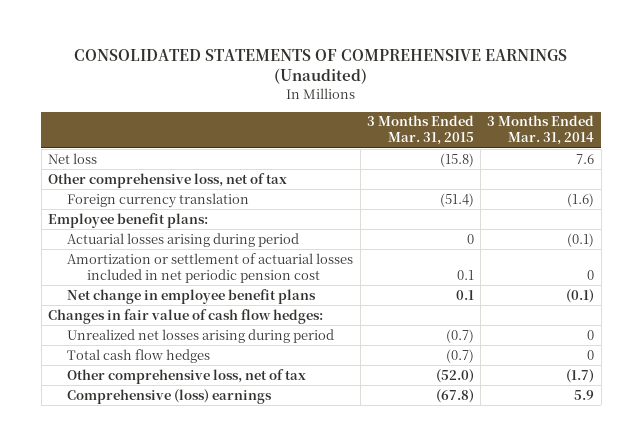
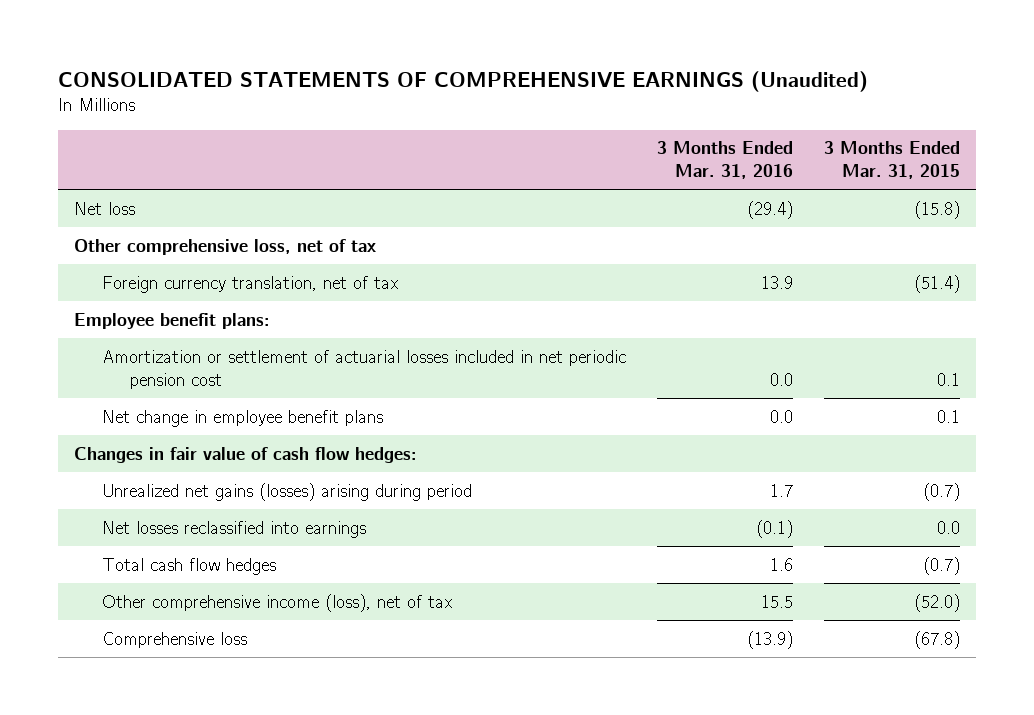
- | 3 Months Ended Mar. 31, 2015 | 3 Months Ended Mar. 31, 2014
+ | 3 Months Ended Mar. 31, 2016 | 3 Months Ended Mar. 31, 2015
- Foreign currency translation | (51.4) | (1.6)
+ Foreign currency translation, net of tax | 13.9 | (51.4)
- Actuarial losses arising during period | 0 | (0.1)
- Unrealized net losses arising during period | (0.7) | 0
+ Unrealized net gains (losses) arising during period | 1.7 | (0.7)
+ Net losses reclassified into earnings | (0.1) | 0.0
- Other comprehensive loss, net of tax | (52.0) | (1.7)
- Comprehensive (loss) earnings | (67.8) | 5.9
+ Other comprehensive income (loss), net of tax | 15.5 | (52.0)
+ Comprehensive loss | (13.9) | (67.8)

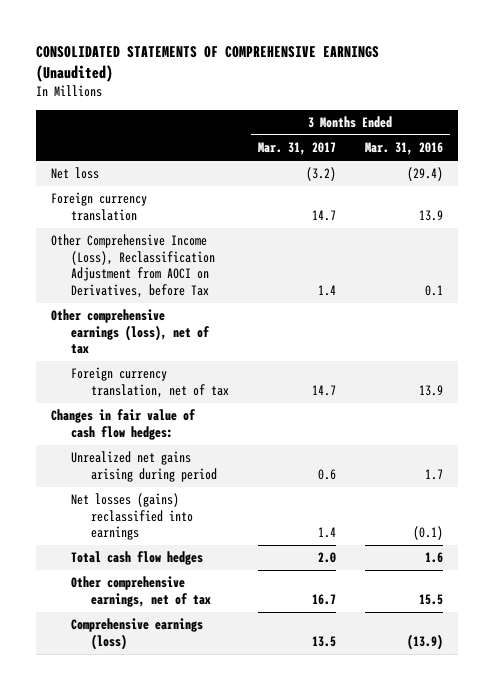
- | 3 Months Ended Mar. 31, 2016 | 3 Months Ended Mar. 31, 2015
+ | 3 Months Ended Mar. 31, 2017 | 3 Months Ended Mar. 31, 2016
- Other comprehensive loss, net of tax
+ Foreign currency translation | 14.7 | 13.9
+ Other Comprehensive Income (Loss), Reclassification Adjustment from AOCI on Derivatives, before Tax | 1.4 | 0.1
+ Other comprehensive earnings (loss), net of tax
- Employee benefit plans:
- Amortization or settlement of actuarial losses included in net periodic pension cost | 0.0 | 0.1
- Net change in employee benefit plans | 0.0 | 0.1
- Unrealized net gains (losses) arising during period | 1.7 | (0.7)
- Net losses reclassified into earnings | (0.1) | 0.0
+ Unrealized net gains arising during period | 0.6 | 1.7
+ Net losses (gains) reclassified into earnings | 1.4 | (0.1)
- Other comprehensive income (loss), net of tax | 15.5 | (52.0)
- Comprehensive loss | (13.9) | (67.8)
+ Other comprehensive earnings, net of tax | 16.7 | 15.5
+ Comprehensive earnings (loss) | 13.5 | (13.9)

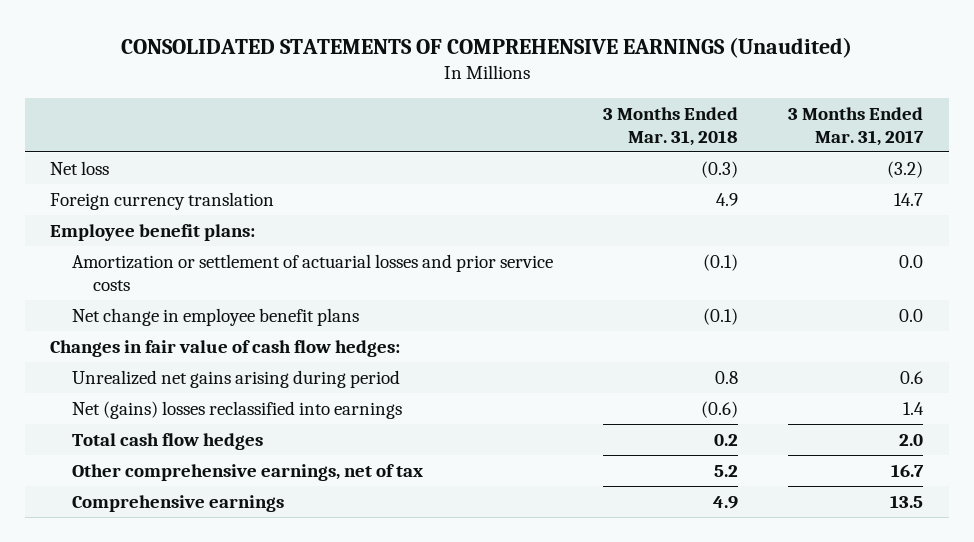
- | 3 Months Ended Mar. 31, 2017 | 3 Months Ended Mar. 31, 2016
+ | 3 Months Ended Mar. 31, 2018 | 3 Months Ended Mar. 31, 2017
- Other Comprehensive Income (Loss), Reclassification Adjustment from AOCI on Derivatives, before Tax | 1.4 | 0.1
- Other comprehensive earnings (loss), net of tax
- Foreign currency translation, net of tax | 14.7 | 13.9
+ Employee benefit plans:
+ Amortization or settlement of actuarial losses and prior service costs | (0.1) | 0.0
+ Net change in employee benefit plans | (0.1) | 0.0
- Net losses (gains) reclassified into earnings | 1.4 | (0.1)
+ Net (gains) losses reclassified into earnings | (0.6) | 1.4
- Comprehensive earnings (loss) | 13.5 | (13.9)
+ Comprehensive earnings | 4.9 | 13.5

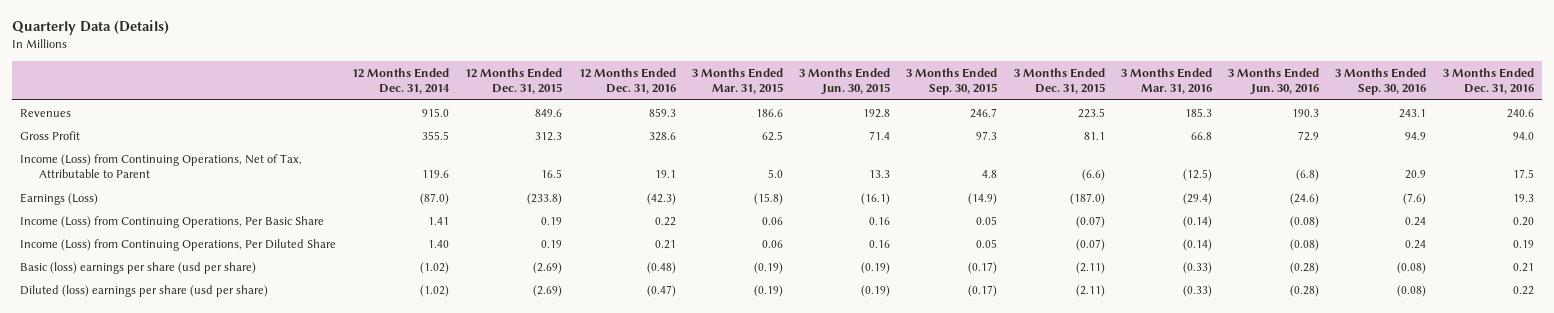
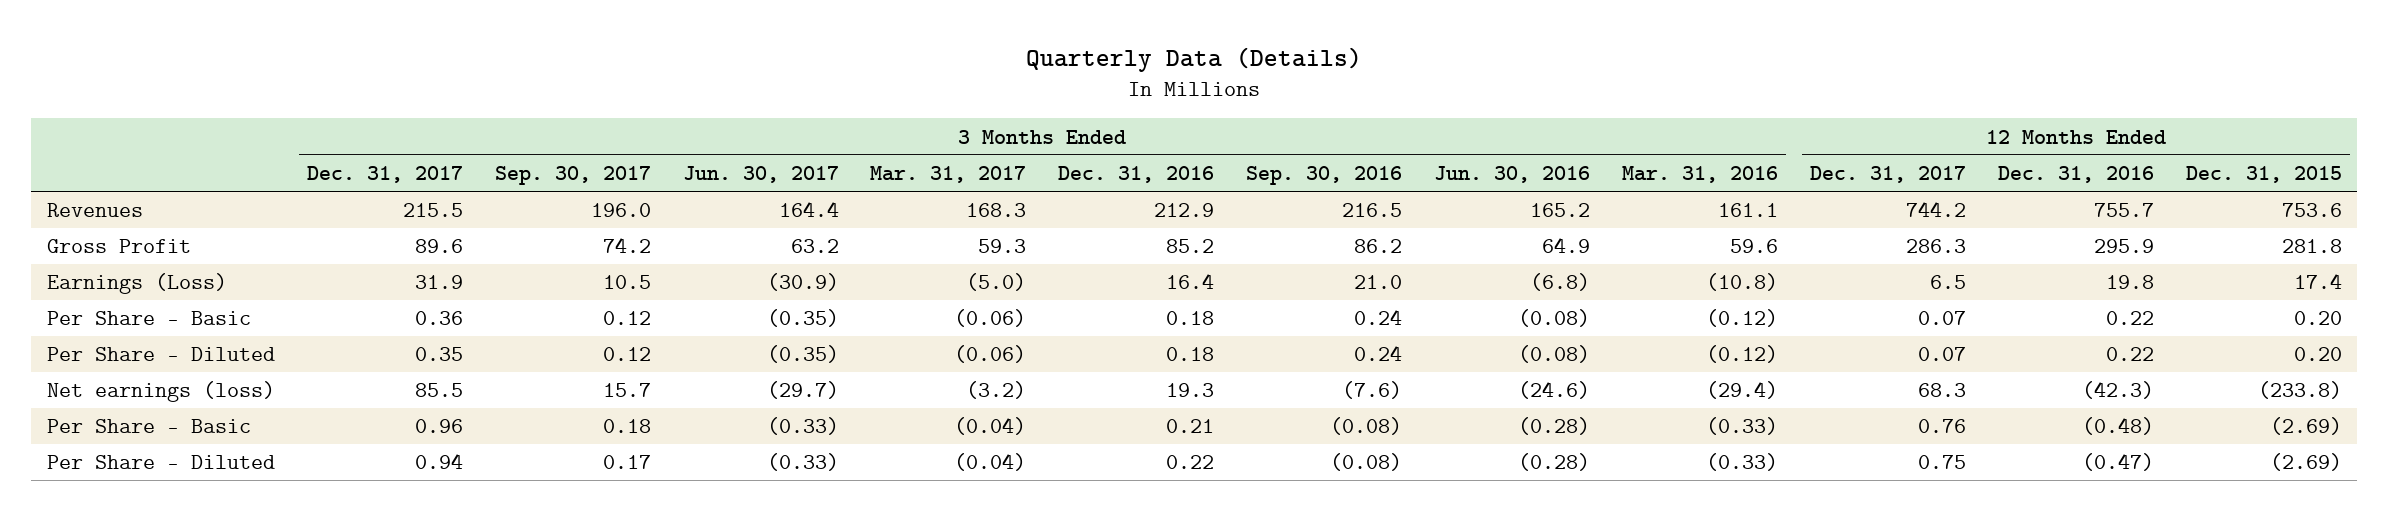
- | 12 Months Ended Dec. 31, 2014 | 12 Months Ended Dec. 31, 2015 | 12 Months Ended Dec. 31, 2016 | 3 Months Ended Mar. 31, 2015 | 3 Months Ended Jun. 30, 2015 | 3 Months Ended Sep. 30, 2015 | 3 Months Ended Dec. 31, 2015 | 3 Months Ended Mar. 31, 2016 | 3 Months Ended Jun. 30, 2016 | 3 Months Ended Sep. 30, 2016 | 3 Months Ended Dec. 31, 2016
+ | 3 Months Ended Dec. 31, 2017 | 3 Months Ended Sep. 30, 2017 | 3 Months Ended Jun. 30, 2017 | 3 Months Ended Mar. 31, 2017 | 3 Months Ended Dec. 31, 2016 | 3 Months Ended Sep. 30, 2016 | 3 Months Ended Jun. 30, 2016 | 3 Months Ended Mar. 31, 2016 | 12 Months Ended Dec. 31, 2017 | 12 Months Ended Dec. 31, 2016 | 12 Months Ended Dec. 31, 2015
- Revenues | 915.0 | 849.6 | 859.3 | 186.6 | 192.8 | 246.7 | 223.5 | 185.3 | 190.3 | 243.1 | 240.6
- Gross Profit | 355.5 | 312.3 | 328.6 | 62.5 | 71.4 | 97.3 | 81.1 | 66.8 | 72.9 | 94.9 | 94.0
- Income (Loss) from Continuing Operations, Net of Tax, Attributable to Parent | 119.6 | 16.5 | 19.1 | 5.0 | 13.3 | 4.8 | (6.6) | (12.5) | (6.8) | 20.9 | 17.5
- Earnings (Loss) | (87.0) | (233.8) | (42.3) | (15.8) | (16.1) | (14.9) | (187.0) | (29.4) | (24.6) | (7.6) | 19.3
- Income (Loss) from Continuing Operations, Per Basic Share | 1.41 | 0.19 | 0.22 | 0.06 | 0.16 | 0.05 | (0.07) | (0.14) | (0.08) | 0.24 | 0.20
- Income (Loss) from Continuing Operations, Per Diluted Share | 1.40 | 0.19 | 0.21 | 0.06 | 0.16 | 0.05 | (0.07) | (0.14) | (0.08) | 0.24 | 0.19
- Basic (loss) earnings per share (usd per share) | (1.02) | (2.69) | (0.48) | (0.19) | (0.19) | (0.17) | (2.11) | (0.33) | (0.28) | (0.08) | 0.21
- Diluted (loss) earnings per share (usd per share) | (1.02) | (2.69) | (0.47) | (0.19) | (0.19) | (0.17) | (2.11) | (0.33) | (0.28) | (0.08) | 0.22
+ Revenues | 215.5 | 196.0 | 164.4 | 168.3 | 212.9 | 216.5 | 165.2 | 161.1 | 744.2 | 755.7 | 753.6
+ Gross Profit | 89.6 | 74.2 | 63.2 | 59.3 | 85.2 | 86.2 | 64.9 | 59.6 | 286.3 | 295.9 | 281.8
+ Earnings (Loss) | 31.9 | 10.5 | (30.9) | (5.0) | 16.4 | 21.0 | (6.8) | (10.8) | 6.5 | 19.8 | 17.4
+ Per Share - Basic | 0.36 | 0.12 | (0.35) | (0.06) | 0.18 | 0.24 | (0.08) | (0.12) | 0.07 | 0.22 | 0.20
+ Per Share - Diluted | 0.35 | 0.12 | (0.35) | (0.06) | 0.18 | 0.24 | (0.08) | (0.12) | 0.07 | 0.22 | 0.20
+ Net earnings (loss) | 85.5 | 15.7 | (29.7) | (3.2) | 19.3 | (7.6) | (24.6) | (29.4) | 68.3 | (42.3) | (233.8)
+ Per Share - Basic | 0.96 | 0.18 | (0.33) | (0.04) | 0.21 | (0.08) | (0.28) | (0.33) | 0.76 | (0.48) | (2.69)
+ Per Share - Diluted | 0.94 | 0.17 | (0.33) | (0.04) | 0.22 | (0.08) | (0.28) | (0.33) | 0.75 | (0.47) | (2.69)

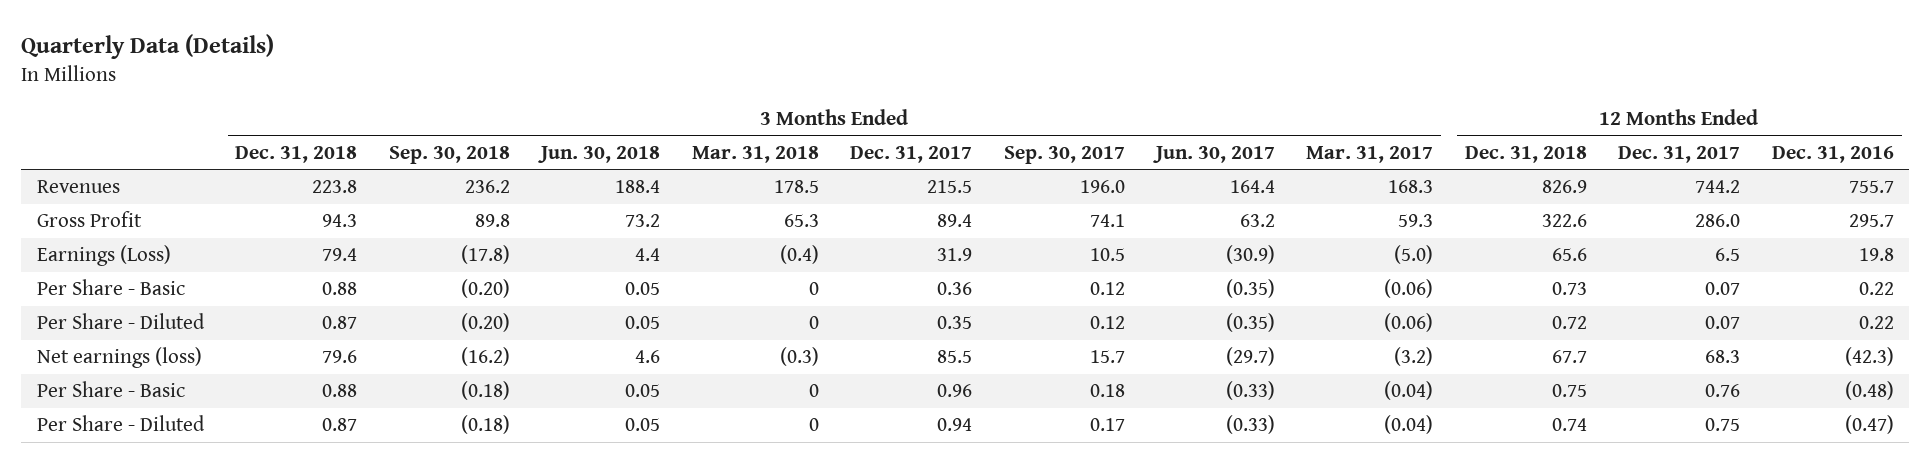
- | 3 Months Ended Dec. 31, 2017 | 3 Months Ended Sep. 30, 2017 | 3 Months Ended Jun. 30, 2017 | 3 Months Ended Mar. 31, 2017 | 3 Months Ended Dec. 31, 2016 | 3 Months Ended Sep. 30, 2016 | 3 Months Ended Jun. 30, 2016 | 3 Months Ended Mar. 31, 2016 | 12 Months Ended Dec. 31, 2017 | 12 Months Ended Dec. 31, 2016 | 12 Months Ended Dec. 31, 2015
+ | 3 Months Ended Dec. 31, 2018 | 3 Months Ended Sep. 30, 2018 | 3 Months Ended Jun. 30, 2018 | 3 Months Ended Mar. 31, 2018 | 3 Months Ended Dec. 31, 2017 | 3 Months Ended Sep. 30, 2017 | 3 Months Ended Jun. 30, 2017 | 3 Months Ended Mar. 31, 2017 | 12 Months Ended Dec. 31, 2018 | 12 Months Ended Dec. 31, 2017 | 12 Months Ended Dec. 31, 2016
- Gross Profit | 89.6 | 74.2 | 63.2 | 59.3 | 85.2 | 86.2 | 64.9 | 59.6 | 286.3 | 295.9 | 281.8
+ Gross Profit | 94.3 | 89.8 | 73.2 | 65.3 | 89.4 | 74.1 | 63.2 | 59.3 | 322.6 | 286.0 | 295.7

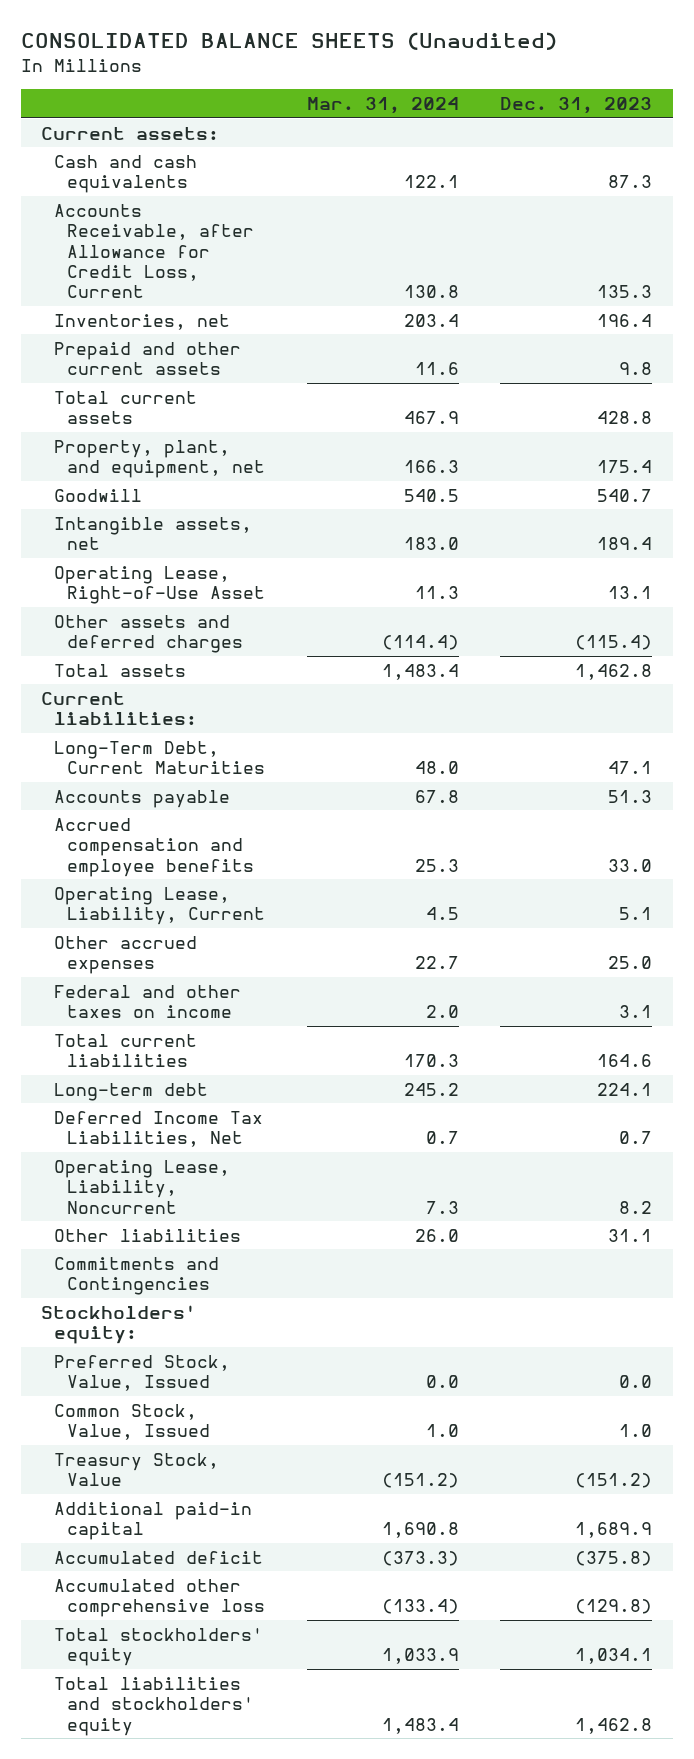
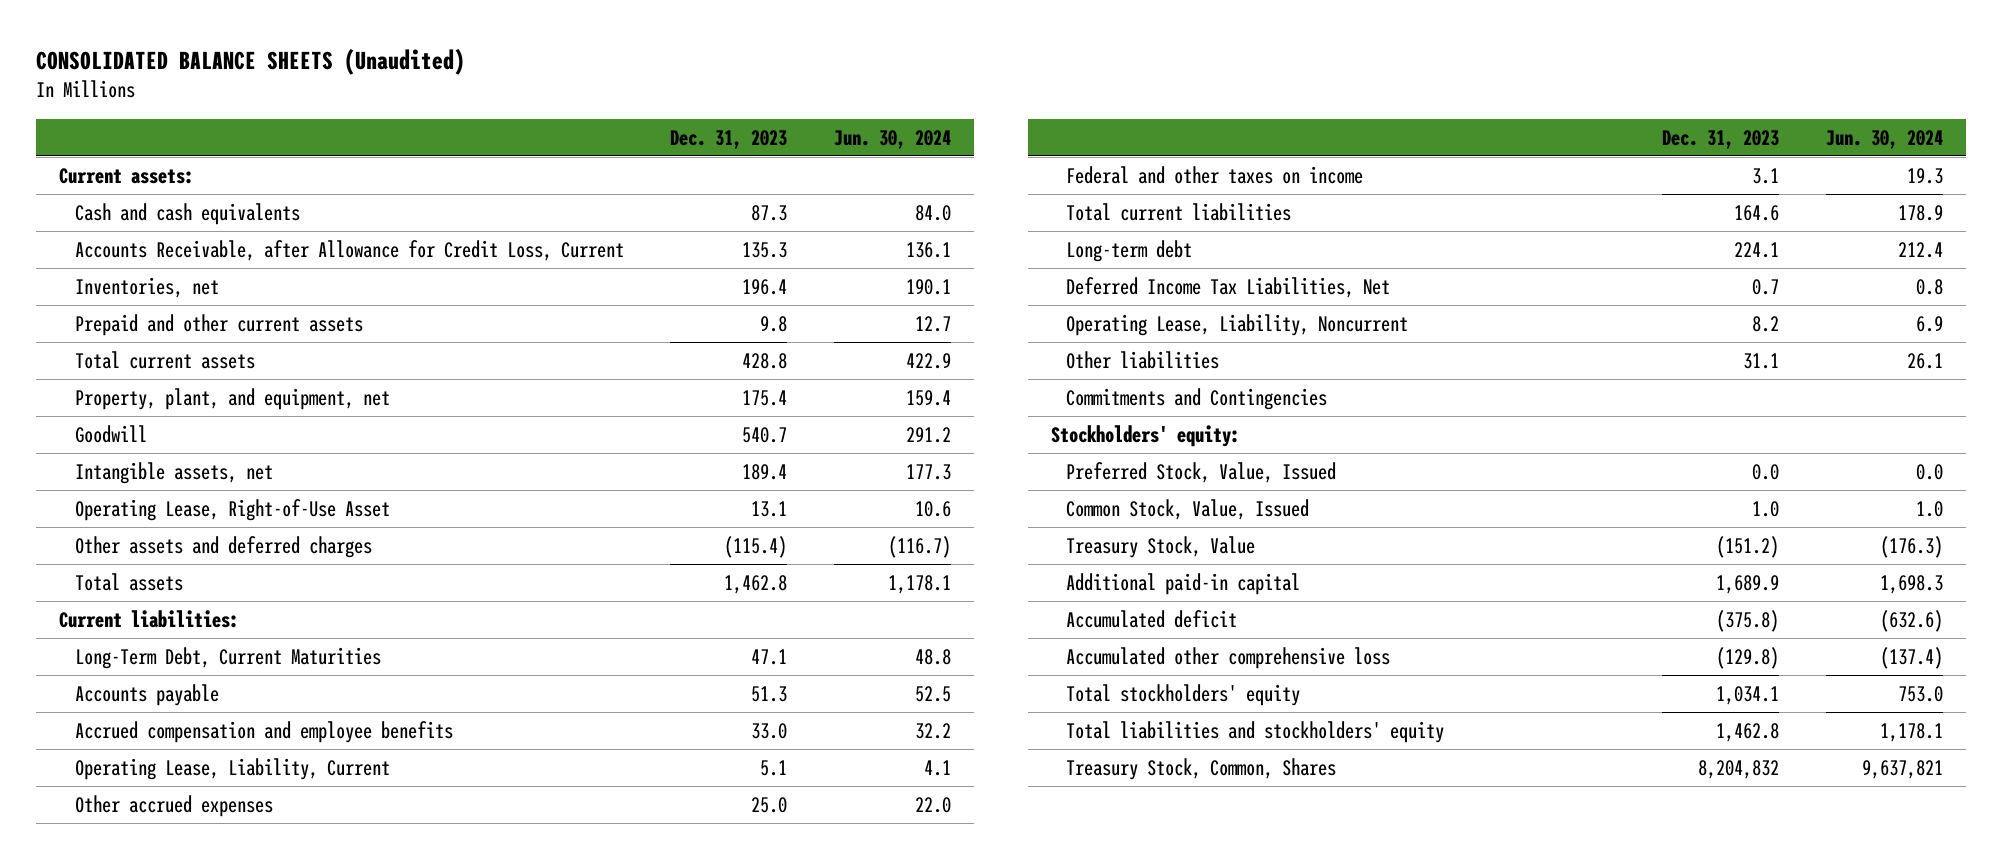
- | Mar. 31, 2024 | Dec. 31, 2023
+ | Dec. 31, 2023 | Jun. 30, 2024
+ Treasury Stock, Common, Shares | 8,204,832 | 9,637,821

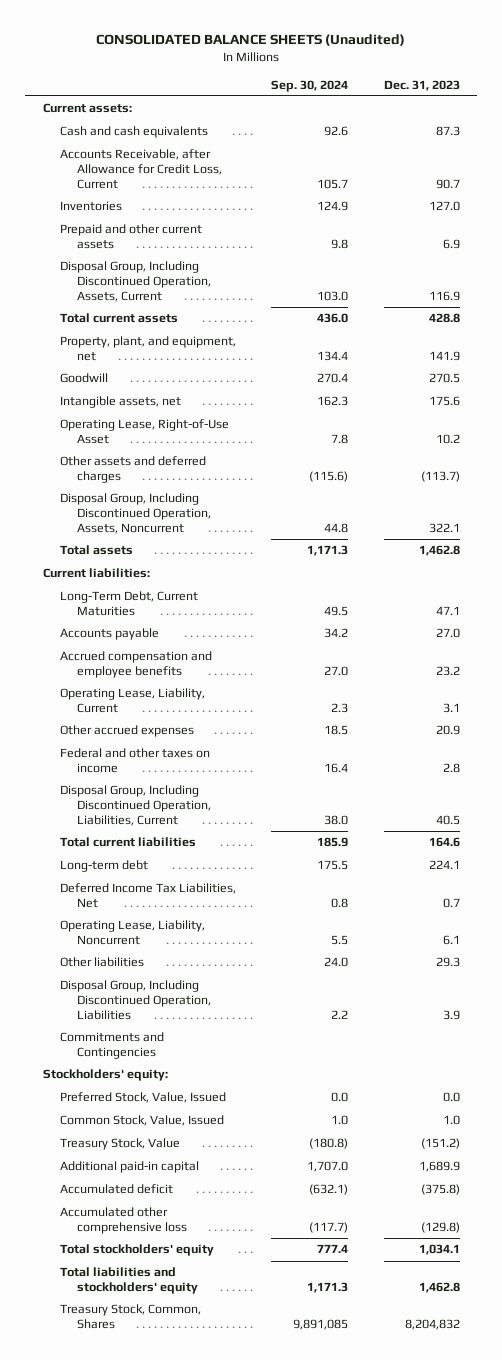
- | Dec. 31, 2023 | Jun. 30, 2024
+ | Sep. 30, 2024 | Dec. 31, 2023
- Accounts Receivable, after Allowance for Credit Loss, Current | 135.3 | 136.1
- Inventories, net | 196.4 | 190.1
- Prepaid and other current assets | 9.8 | 12.7
+ Accounts Receivable, after Allowance for Credit Loss, Current | 105.7 | 90.7
+ Inventories | 124.9 | 127.0
+ Prepaid and other current assets | 9.8 | 6.9
+ Disposal Group, Including Discontinued Operation, Assets, Current | 103.0 | 116.9
- Property, plant, and equipment, net | 175.4 | 159.4
- Goodwill | 540.7 | 291.2
- Intangible assets, net | 189.4 | 177.3
- Operating Lease, Right-of-Use Asset | 13.1 | 10.6
- Other assets and deferred charges | (115.4) | (116.7)
+ Property, plant, and equipment, net | 134.4 | 141.9
+ Goodwill | 270.4 | 270.5
+ Intangible assets, net | 162.3 | 175.6
+ Operating Lease, Right-of-Use Asset | 7.8 | 10.2
+ Other assets and deferred charges | (115.6) | (113.7)
+ Disposal Group, Including Discontinued Operation, Assets, Noncurrent | 44.8 | 322.1
- Accounts payable | 51.3 | 52.5
- Accrued compensation and employee benefits | 33.0 | 32.2
- Operating Lease, Liability, Current | 5.1 | 4.1
- Other accrued expenses | 25.0 | 22.0
- Federal and other taxes on income | 3.1 | 19.3
+ Accounts payable | 34.2 | 27.0
+ Accrued compensation and employee benefits | 27.0 | 23.2
+ Operating Lease, Liability, Current | 2.3 | 3.1
+ Other accrued expenses | 18.5 | 20.9
+ Federal and other taxes on income | 16.4 | 2.8
+ Disposal Group, Including Discontinued Operation, Liabilities, Current | 38.0 | 40.5
- Operating Lease, Liability, Noncurrent | 8.2 | 6.9
- Other liabilities | 31.1 | 26.1
+ Operating Lease, Liability, Noncurrent | 5.5 | 6.1
+ Other liabilities | 24.0 | 29.3
+ Disposal Group, Including Discontinued Operation, Liabilities | 2.2 | 3.9

